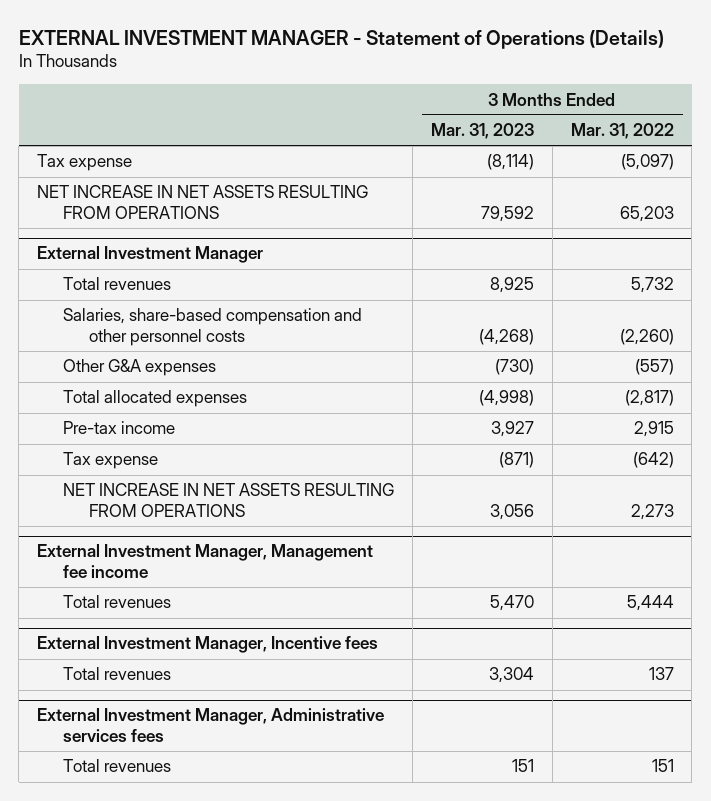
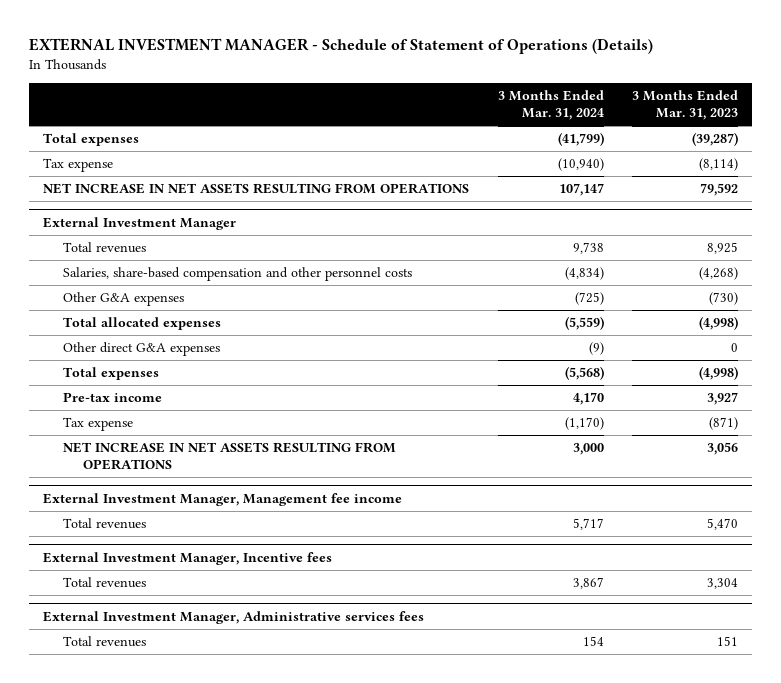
- EXTERNAL INVESTMENT MANAGER - Statement of Operations (Details)
+ EXTERNAL INVESTMENT MANAGER - Schedule of Statement of Operations (Details)
- | 3 Months Ended Mar. 31, 2023 | 3 Months Ended Mar. 31, 2022
+ | 3 Months Ended Mar. 31, 2024 | 3 Months Ended Mar. 31, 2023
+ Total expenses | (41,799) | (39,287)
@ External Investment Manager
+ Other direct G&A expenses | (9) | 0
+ Total expenses | (5,568) | (4,998)

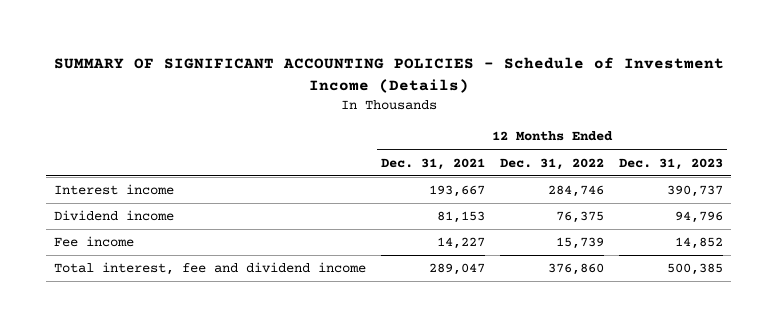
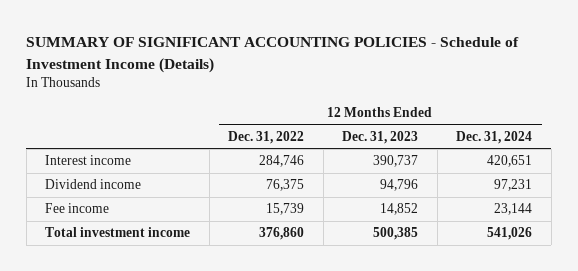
- | 12 Months Ended Dec. 31, 2021 | 12 Months Ended Dec. 31, 2022 | 12 Months Ended Dec. 31, 2023
+ | 12 Months Ended Dec. 31, 2022 | 12 Months Ended Dec. 31, 2023 | 12 Months Ended Dec. 31, 2024
- Total interest, fee and dividend income | 289,047 | 376,860 | 500,385
+ Total investment income | 376,860 | 500,385 | 541,026

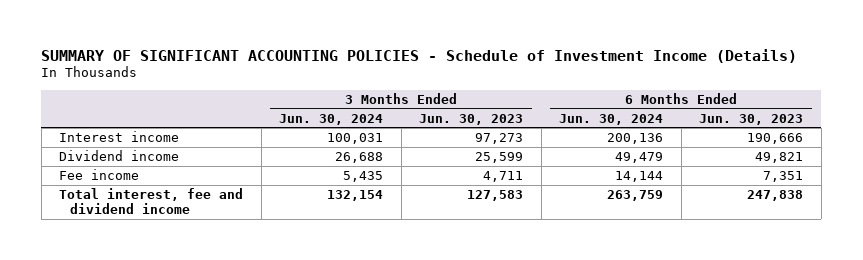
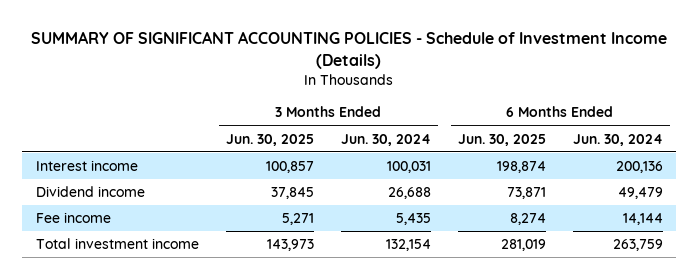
- | 3 Months Ended Jun. 30, 2024 | 3 Months Ended Jun. 30, 2023 | 6 Months Ended Jun. 30, 2024 | 6 Months Ended Jun. 30, 2023
+ | 3 Months Ended Jun. 30, 2025 | 3 Months Ended Jun. 30, 2024 | 6 Months Ended Jun. 30, 2025 | 6 Months Ended Jun. 30, 2024
- Total interest, fee and dividend income | 132,154 | 127,583 | 263,759 | 247,838
+ Total investment income | 143,973 | 132,154 | 281,019 | 263,759

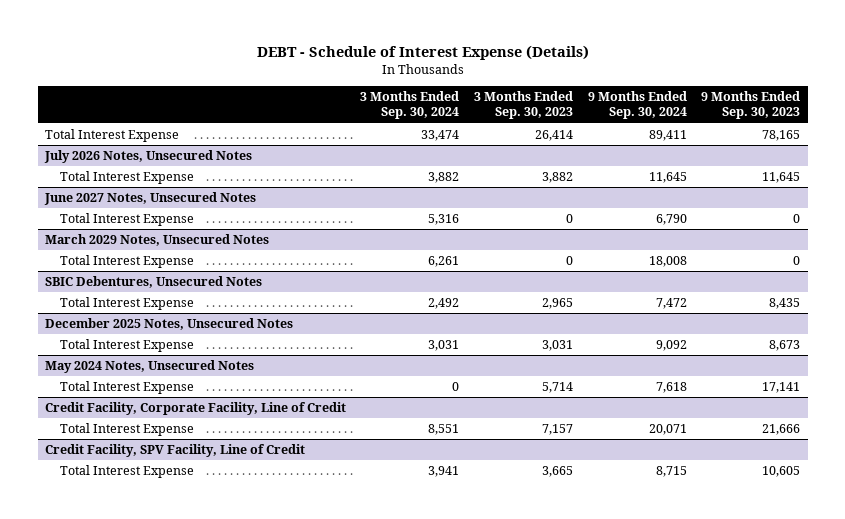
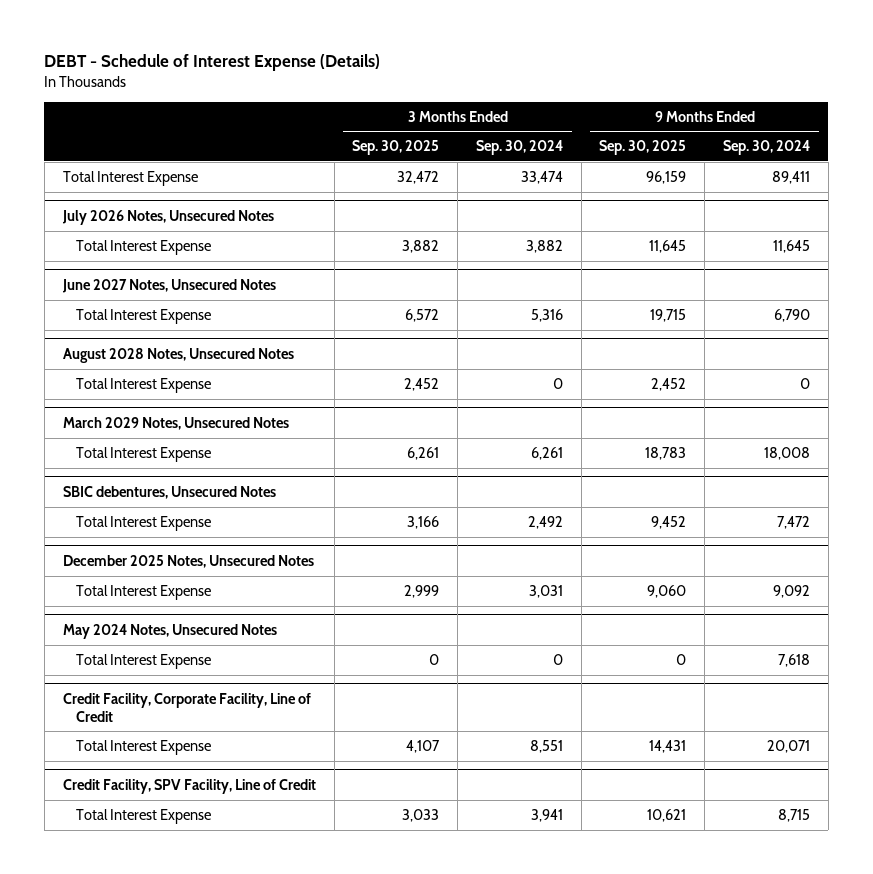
- | 3 Months Ended Sep. 30, 2024 | 3 Months Ended Sep. 30, 2023 | 9 Months Ended Sep. 30, 2024 | 9 Months Ended Sep. 30, 2023
+ | 3 Months Ended Sep. 30, 2025 | 3 Months Ended Sep. 30, 2024 | 9 Months Ended Sep. 30, 2025 | 9 Months Ended Sep. 30, 2024
+ August 2028 Notes, Unsecured Notes
+ Total Interest Expense | 2,452 | 0 | 2,452 | 0
- SBIC Debentures, Unsecured Notes
+ SBIC debentures, Unsecured Notes

